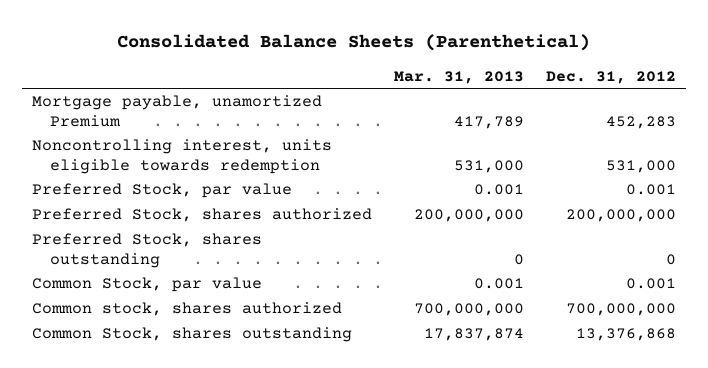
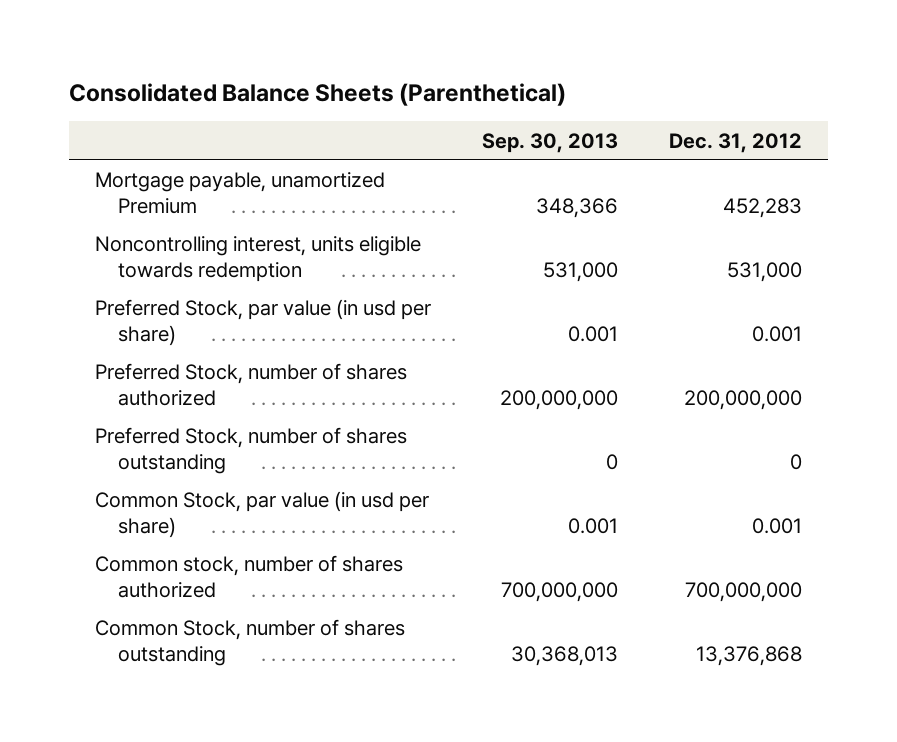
- | Mar. 31, 2013 | Dec. 31, 2012
+ | Sep. 30, 2013 | Dec. 31, 2012
- Preferred Stock, par value | 0.001 | 0.001
- Preferred Stock, shares authorized | 200,000,000 | 200,000,000
- Preferred Stock, shares outstanding | 0 | 0
- Common Stock, par value | 0.001 | 0.001
- Common stock, shares authorized | 700,000,000 | 700,000,000
- Common Stock, shares outstanding | 17,837,874 | 13,376,868
+ Preferred Stock, par value (in usd per share) | 0.001 | 0.001
+ Preferred Stock, number of shares authorized | 200,000,000 | 200,000,000
+ Preferred Stock, number of shares outstanding | 0 | 0
+ Common Stock, par value (in usd per share) | 0.001 | 0.001
+ Common stock, number of shares authorized | 700,000,000 | 700,000,000
+ Common Stock, number of shares outstanding | 30,368,013 | 13,376,868

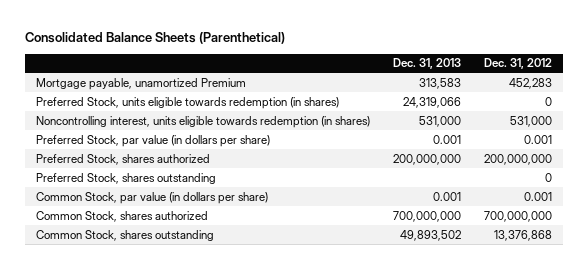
- | Sep. 30, 2013 | Dec. 31, 2012
+ | Dec. 31, 2013 | Dec. 31, 2012
- Noncontrolling interest, units eligible towards redemption | 531,000 | 531,000
- Preferred Stock, par value (in usd per share) | 0.001 | 0.001
- Preferred Stock, number of shares authorized | 200,000,000 | 200,000,000
- Preferred Stock, number of shares outstanding | 0 | 0
- Common Stock, par value (in usd per share) | 0.001 | 0.001
- Common stock, number of shares authorized | 700,000,000 | 700,000,000
- Common Stock, number of shares outstanding | 30,368,013 | 13,376,868
+ Preferred Stock, units eligible towards redemption (in shares) | 24,319,066 | 0
+ Noncontrolling interest, units eligible towards redemption (in shares) | 531,000 | 531,000
+ Preferred Stock, par value (in dollars per share) | 0.001 | 0.001
+ Preferred Stock, shares authorized | 200,000,000 | 200,000,000
+ Preferred Stock, shares outstanding | | 0
+ Common Stock, par value (in dollars per share) | 0.001 | 0.001
+ Common Stock, shares authorized | 700,000,000 | 700,000,000
+ Common Stock, shares outstanding | 49,893,502 | 13,376,868

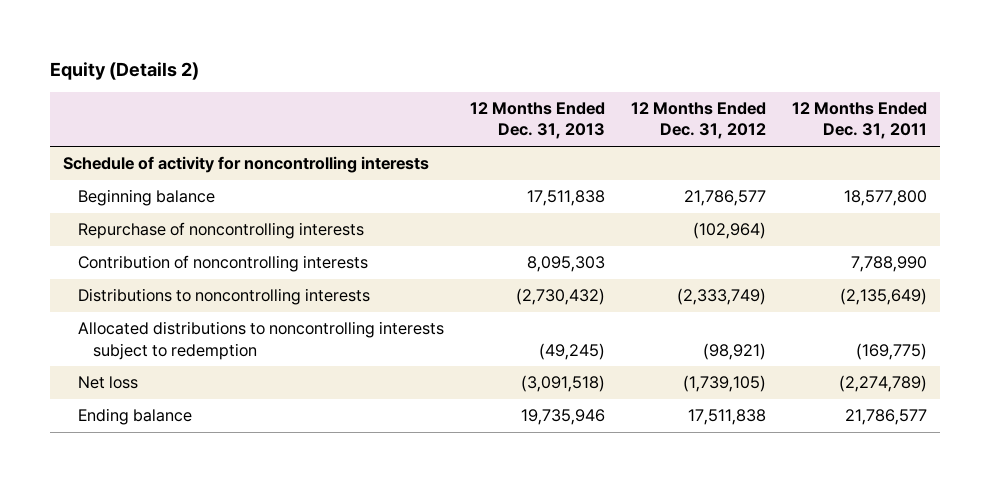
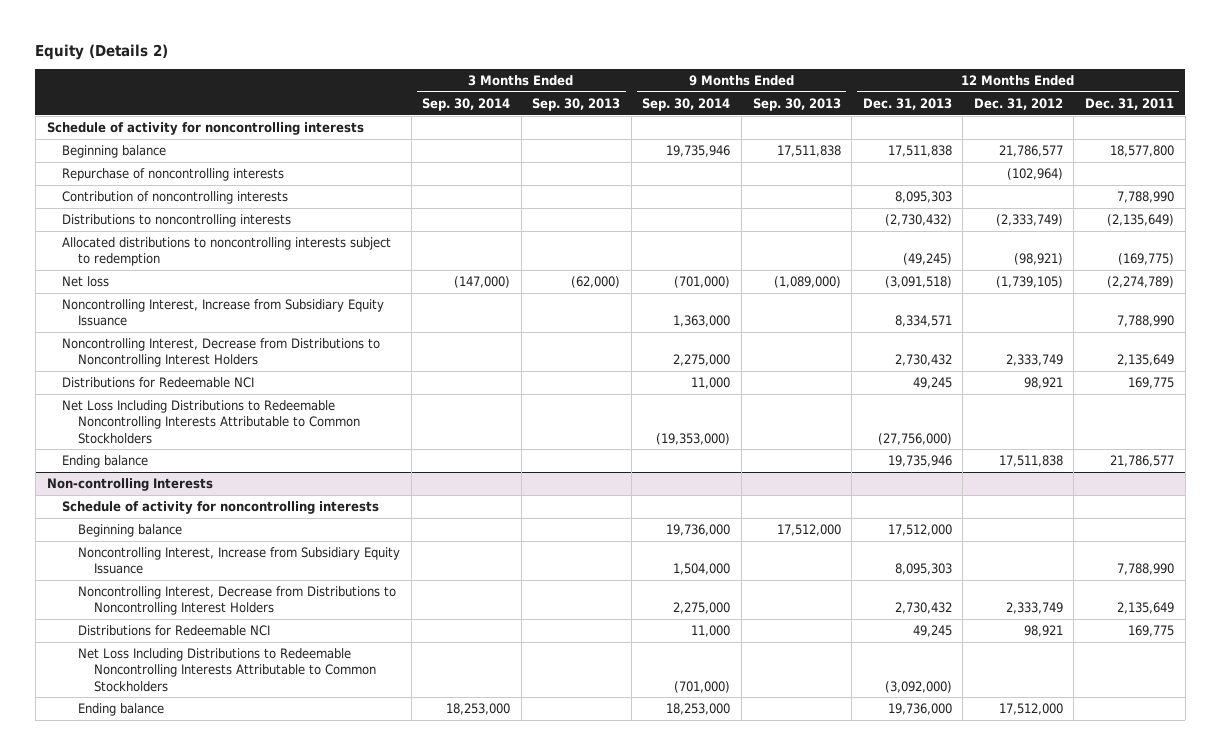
- | 12 Months Ended Dec. 31, 2013 | 12 Months Ended Dec. 31, 2012 | 12 Months Ended Dec. 31, 2011
+ | 3 Months Ended Sep. 30, 2014 | 3 Months Ended Sep. 30, 2013 | 9 Months Ended Sep. 30, 2014 | 9 Months Ended Sep. 30, 2013 | 12 Months Ended Dec. 31, 2013 | 12 Months Ended Dec. 31, 2012 | 12 Months Ended Dec. 31, 2011
+ Noncontrolling Interest, Increase from Subsidiary Equity Issuance | | | 1,363,000 | | 8,334,571 | | 7,788,990
+ Noncontrolling Interest, Decrease from Distributions to Noncontrolling Interest Holders | | | 2,275,000 | | 2,730,432 | 2,333,749 | 2,135,649
+ Distributions for Redeemable NCI | | | 11,000 | | 49,245 | 98,921 | 169,775
+ Net Loss Including Distributions to Redeemable Noncontrolling Interests Attributable to Common Stockholders | | | (19,353,000) | | (27,756,000) | |
+ Non-controlling Interests
+ Schedule of activity for noncontrolling interests
+ Beginning balance | | | 19,736,000 | 17,512,000 | 17,512,000 | |
+ Noncontrolling Interest, Increase from Subsidiary Equity Issuance | | | 1,504,000 | | 8,095,303 | | 7,788,990
+ Noncontrolling Interest, Decrease from Distributions to Noncontrolling Interest Holders | | | 2,275,000 | | 2,730,432 | 2,333,749 | 2,135,649
+ Distributions for Redeemable NCI | | | 11,000 | | 49,245 | 98,921 | 169,775
+ Net Loss Including Distributions to Redeemable Noncontrolling Interests Attributable to Common Stockholders | | | (701,000) | | (3,092,000) | |
+ Ending balance | 18,253,000 | | 18,253,000 | | 19,736,000 | 17,512,000 |

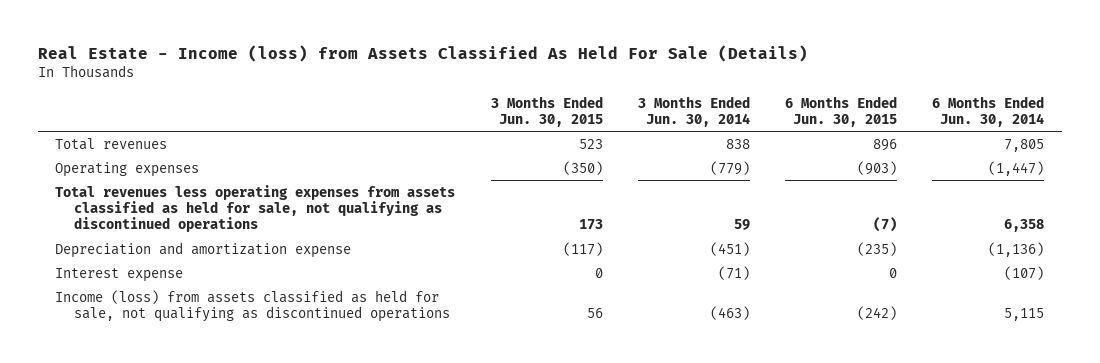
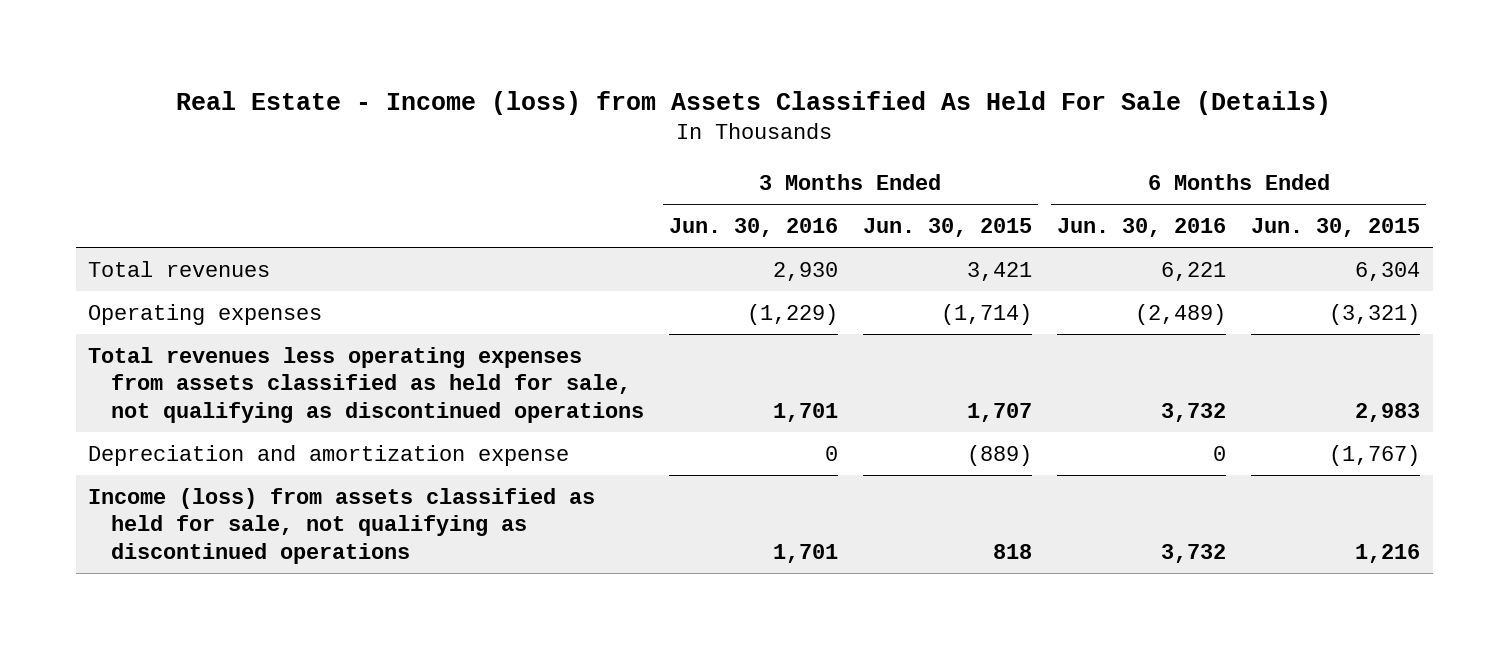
- | 3 Months Ended Jun. 30, 2015 | 3 Months Ended Jun. 30, 2014 | 6 Months Ended Jun. 30, 2015 | 6 Months Ended Jun. 30, 2014
+ | 3 Months Ended Jun. 30, 2016 | 3 Months Ended Jun. 30, 2015 | 6 Months Ended Jun. 30, 2016 | 6 Months Ended Jun. 30, 2015
- Total revenues | 523 | 838 | 896 | 7,805
- Operating expenses | (350) | (779) | (903) | (1,447)
- Total revenues less operating expenses from assets classified as held for sale, not qualifying as discontinued operations | 173 | 59 | (7) | 6,358
- Depreciation and amortization expense | (117) | (451) | (235) | (1,136)
- Interest expense | 0 | (71) | 0 | (107)
- Income (loss) from assets classified as held for sale, not qualifying as discontinued operations | 56 | (463) | (242) | 5,115
+ Total revenues | 2,930 | 3,421 | 6,221 | 6,304
+ Operating expenses | (1,229) | (1,714) | (2,489) | (3,321)
+ Total revenues less operating expenses from assets classified as held for sale, not qualifying as discontinued operations | 1,701 | 1,707 | 3,732 | 2,983
+ Depreciation and amortization expense | 0 | (889) | 0 | (1,767)
+ Income (loss) from assets classified as held for sale, not qualifying as discontinued operations | 1,701 | 818 | 3,732 | 1,216

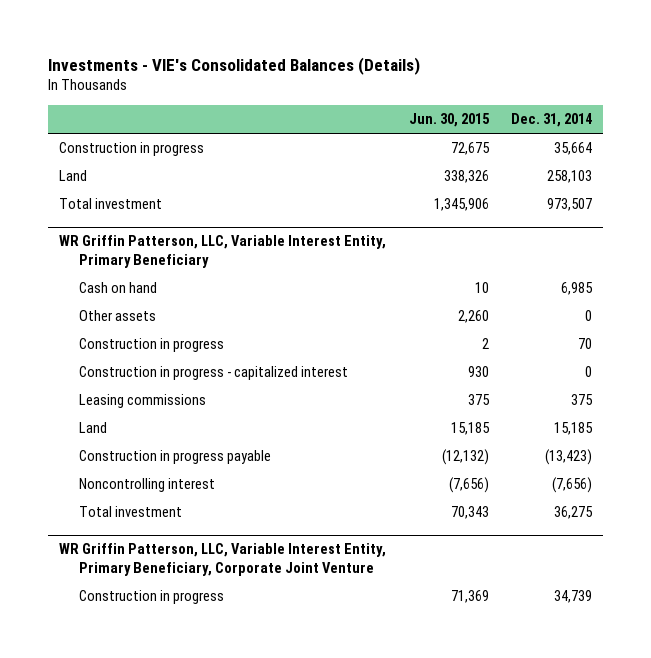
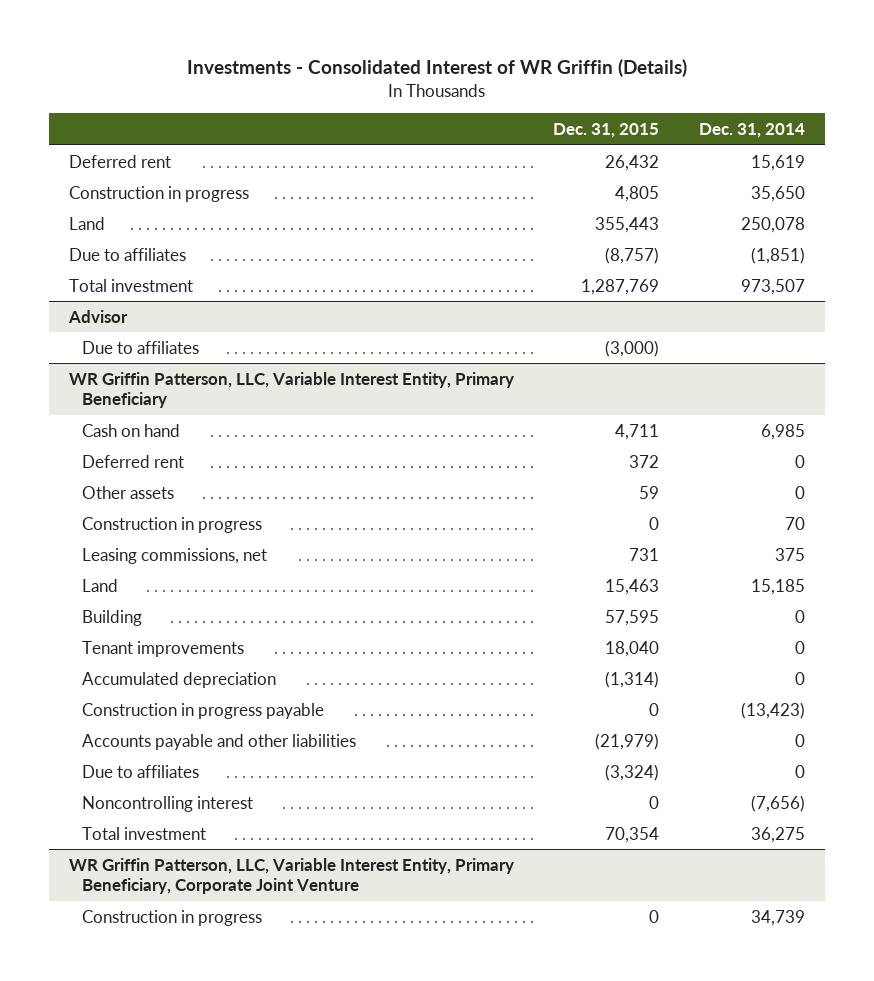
- Investments - VIE's Consolidated Balances (Details)
+ Investments - Consolidated Interest of WR Griffin (Details)
- | Jun. 30, 2015 | Dec. 31, 2014
+ | Dec. 31, 2015 | Dec. 31, 2014
- Construction in progress | 72,675 | 35,664
- Land | 338,326 | 258,103
+ Deferred rent | 26,432 | 15,619
+ Construction in progress | 4,805 | 35,650
+ Land | 355,443 | 250,078
+ Due to affiliates | (8,757) | (1,851)
+ Advisor
+ Due to affiliates | (3,000) |
@ WR Griffin Patterson, LLC, Variable Interest Entity, Primary Beneficiary
+ Deferred rent | 372 | 0
- Construction in progress - capitalized interest | 930 | 0
- Leasing commissions | 375 | 375
+ Leasing commissions, net | 731 | 375
+ Building | 57,595 | 0
+ Tenant improvements | 18,040 | 0
+ Accumulated depreciation | (1,314) | 0
+ Accounts payable and other liabilities | (21,979) | 0
+ Due to affiliates | (3,324) | 0

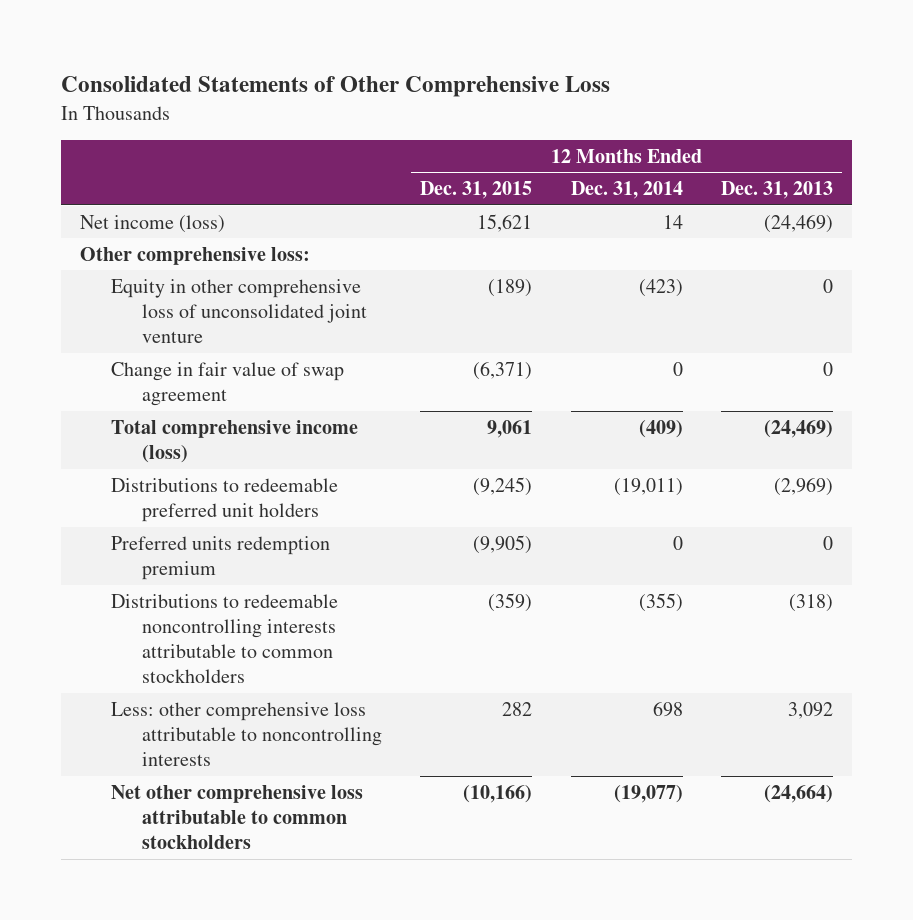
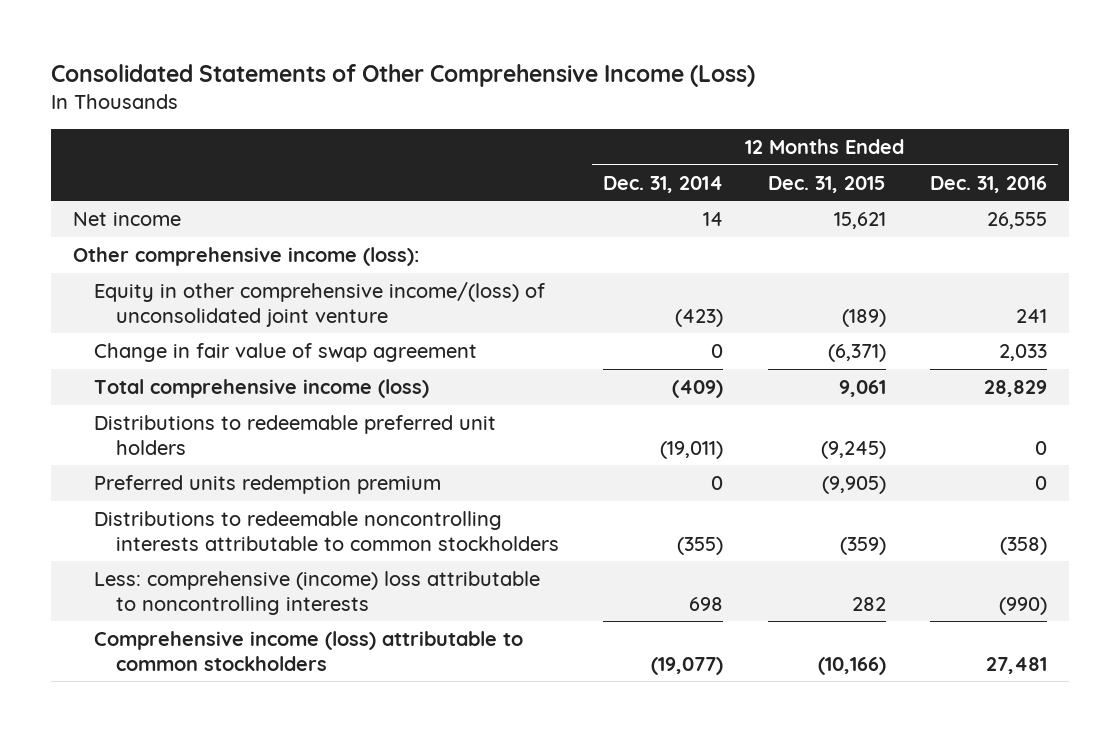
- Consolidated Statements of Other Comprehensive Loss
+ Consolidated Statements of Other Comprehensive Income (Loss)
- | 12 Months Ended Dec. 31, 2015 | 12 Months Ended Dec. 31, 2014 | 12 Months Ended Dec. 31, 2013
+ | 12 Months Ended Dec. 31, 2014 | 12 Months Ended Dec. 31, 2015 | 12 Months Ended Dec. 31, 2016
- Net income (loss) | 15,621 | 14 | (24,469)
- Other comprehensive loss:
- Equity in other comprehensive loss of unconsolidated joint venture | (189) | (423) | 0
+ Net income | 14 | 15,621 | 26,555
+ Other comprehensive income (loss):
+ Equity in other comprehensive income/(loss) of unconsolidated joint venture | (423) | (189) | 241
- Less: other comprehensive loss attributable to noncontrolling interests | 282 | 698 | 3,092
- Net other comprehensive loss attributable to common stockholders | (10,166) | (19,077) | (24,664)
+ Less: comprehensive (income) loss attributable to noncontrolling interests | 698 | 282 | (990)
+ Comprehensive income (loss) attributable to common stockholders | (19,077) | (10,166) | 27,481

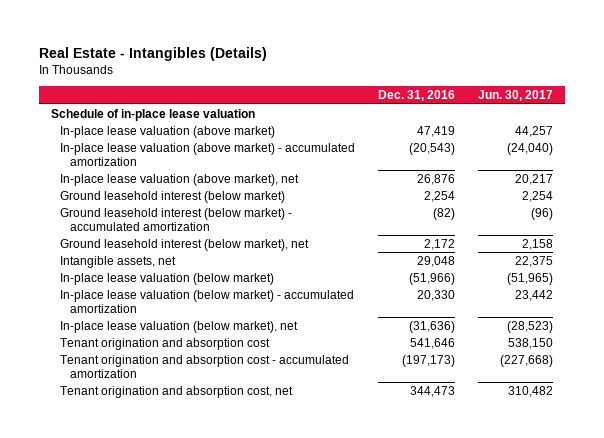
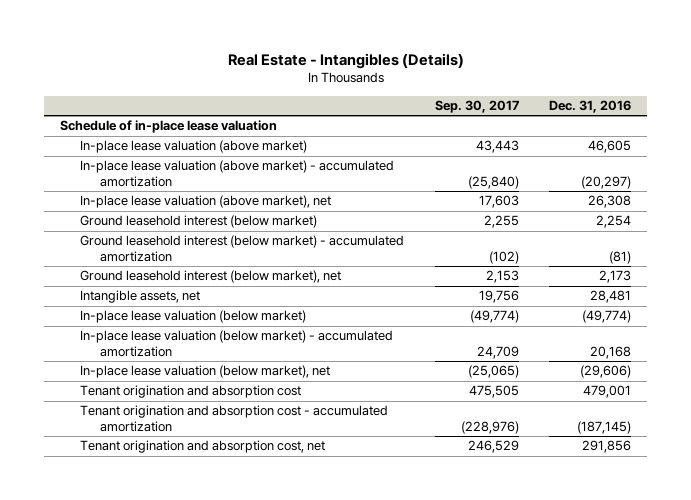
- | Dec. 31, 2016 | Jun. 30, 2017
+ | Sep. 30, 2017 | Dec. 31, 2016
- In-place lease valuation (above market) | 47,419 | 44,257
- In-place lease valuation (above market) - accumulated amortization | (20,543) | (24,040)
- In-place lease valuation (above market), net | 26,876 | 20,217
+ In-place lease valuation (above market) | 43,443 | 46,605
+ In-place lease valuation (above market) - accumulated amortization | (25,840) | (20,297)
+ In-place lease valuation (above market), net | 17,603 | 26,308
- Ground leasehold interest (below market) - accumulated amortization | (82) | (96)
- Ground leasehold interest (below market), net | 2,172 | 2,158
- Intangible assets, net | 29,048 | 22,375
- In-place lease valuation (below market) | (51,966) | (51,965)
- In-place lease valuation (below market) - accumulated amortization | 20,330 | 23,442
- In-place lease valuation (below market), net | (31,636) | (28,523)
- Tenant origination and absorption cost | 541,646 | 538,150
- Tenant origination and absorption cost - accumulated amortization | (197,173) | (227,668)
- Tenant origination and absorption cost, net | 344,473 | 310,482
+ Ground leasehold interest (below market) - accumulated amortization | (102) | (81)
+ Ground leasehold interest (below market), net | 2,153 | 2,173
+ Intangible assets, net | 19,756 | 28,481
+ In-place lease valuation (below market) | (49,774) | (49,774)
+ In-place lease valuation (below market) - accumulated amortization | 24,709 | 20,168
+ In-place lease valuation (below market), net | (25,065) | (29,606)
+ Tenant origination and absorption cost | 475,505 | 479,001
+ Tenant origination and absorption cost - accumulated amortization | (228,976) | (187,145)
+ Tenant origination and absorption cost, net | 246,529 | 291,856

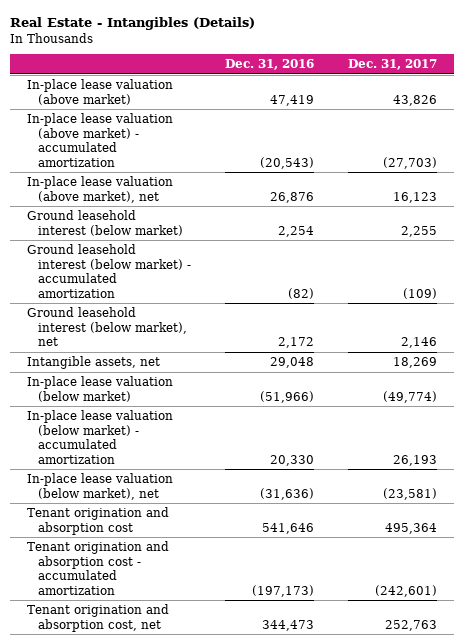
- | Sep. 30, 2017 | Dec. 31, 2016
+ | Dec. 31, 2016 | Dec. 31, 2017
- Schedule of in-place lease valuation
- In-place lease valuation (above market) | 43,443 | 46,605
- In-place lease valuation (above market) - accumulated amortization | (25,840) | (20,297)
- In-place lease valuation (above market), net | 17,603 | 26,308
+ In-place lease valuation (above market) | 47,419 | 43,826
+ In-place lease valuation (above market) - accumulated amortization | (20,543) | (27,703)
+ In-place lease valuation (above market), net | 26,876 | 16,123
- Ground leasehold interest (below market) - accumulated amortization | (102) | (81)
- Ground leasehold interest (below market), net | 2,153 | 2,173
- Intangible assets, net | 19,756 | 28,481
- In-place lease valuation (below market) | (49,774) | (49,774)
- In-place lease valuation (below market) - accumulated amortization | 24,709 | 20,168
- In-place lease valuation (below market), net | (25,065) | (29,606)
- Tenant origination and absorption cost | 475,505 | 479,001
- Tenant origination and absorption cost - accumulated amortization | (228,976) | (187,145)
- Tenant origination and absorption cost, net | 246,529 | 291,856
+ Ground leasehold interest (below market) - accumulated amortization | (82) | (109)
+ Ground leasehold interest (below market), net | 2,172 | 2,146
+ Intangible assets, net | 29,048 | 18,269
+ In-place lease valuation (below market) | (51,966) | (49,774)
+ In-place lease valuation (below market) - accumulated amortization | 20,330 | 26,193
+ In-place lease valuation (below market), net | (31,636) | (23,581)
+ Tenant origination and absorption cost | 541,646 | 495,364
+ Tenant origination and absorption cost - accumulated amortization | (197,173) | (242,601)
+ Tenant origination and absorption cost, net | 344,473 | 252,763

